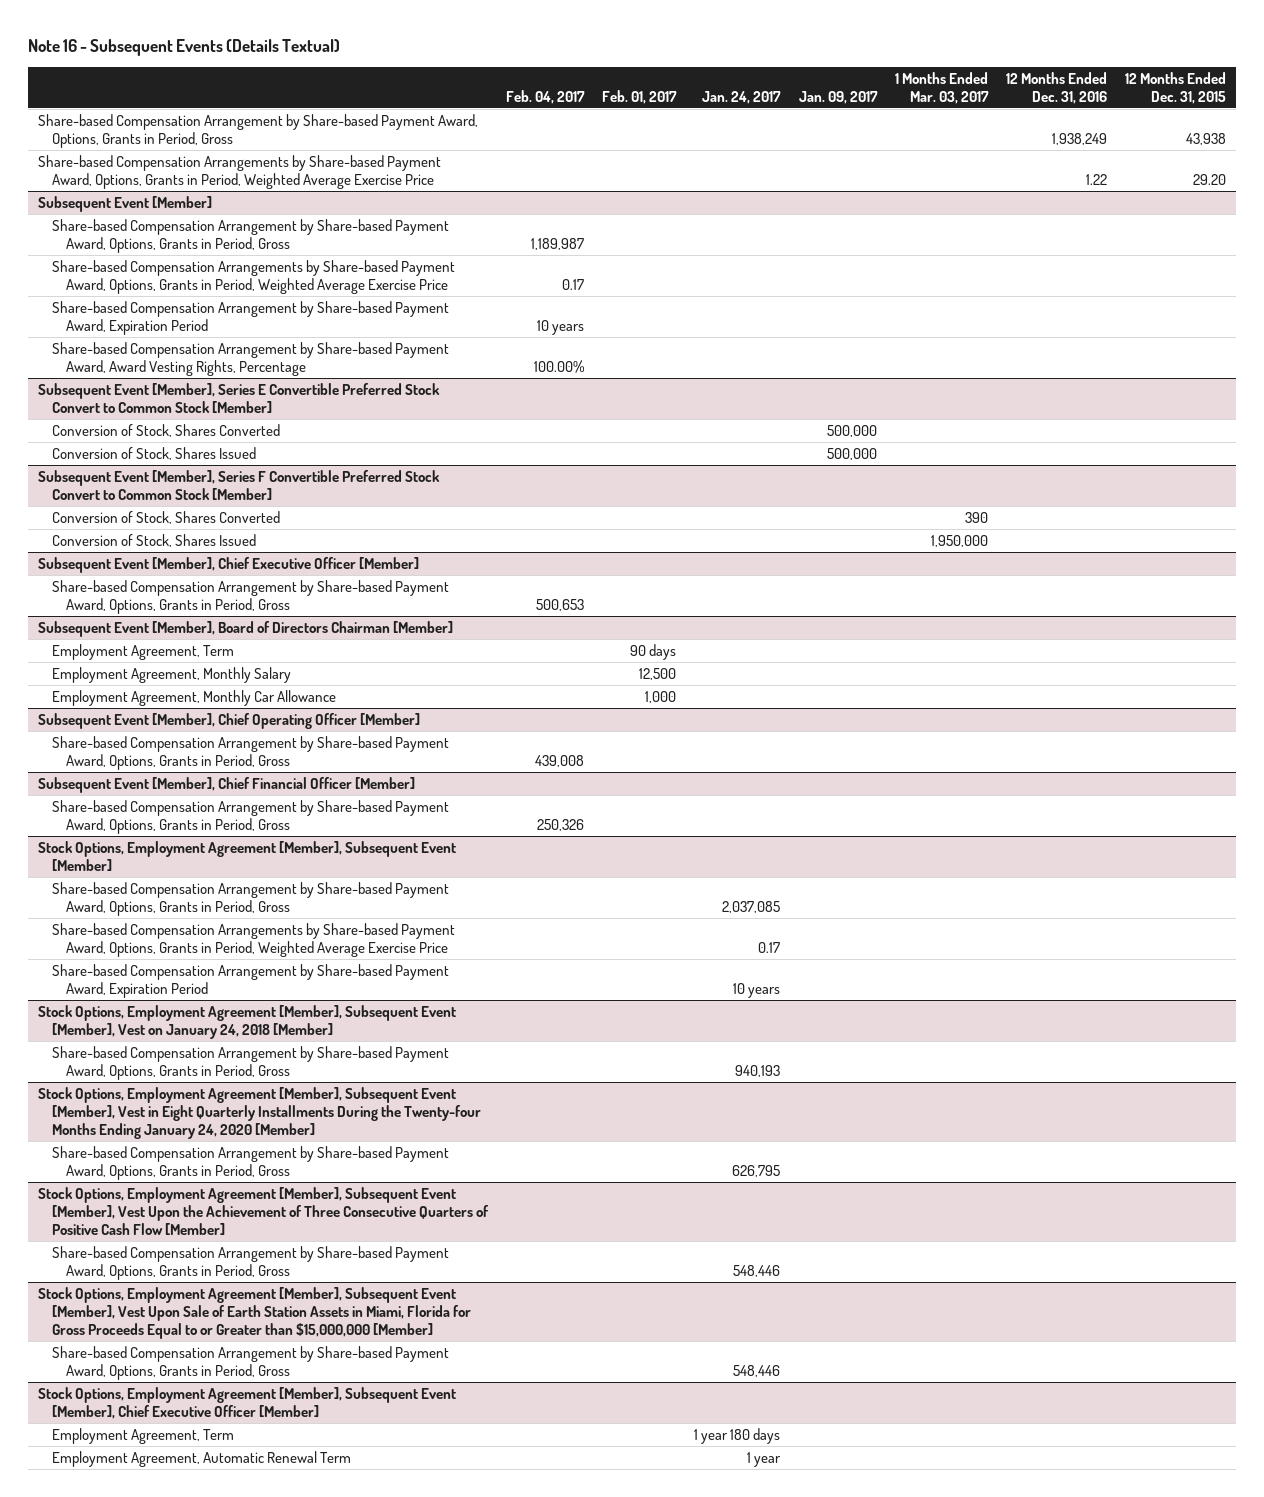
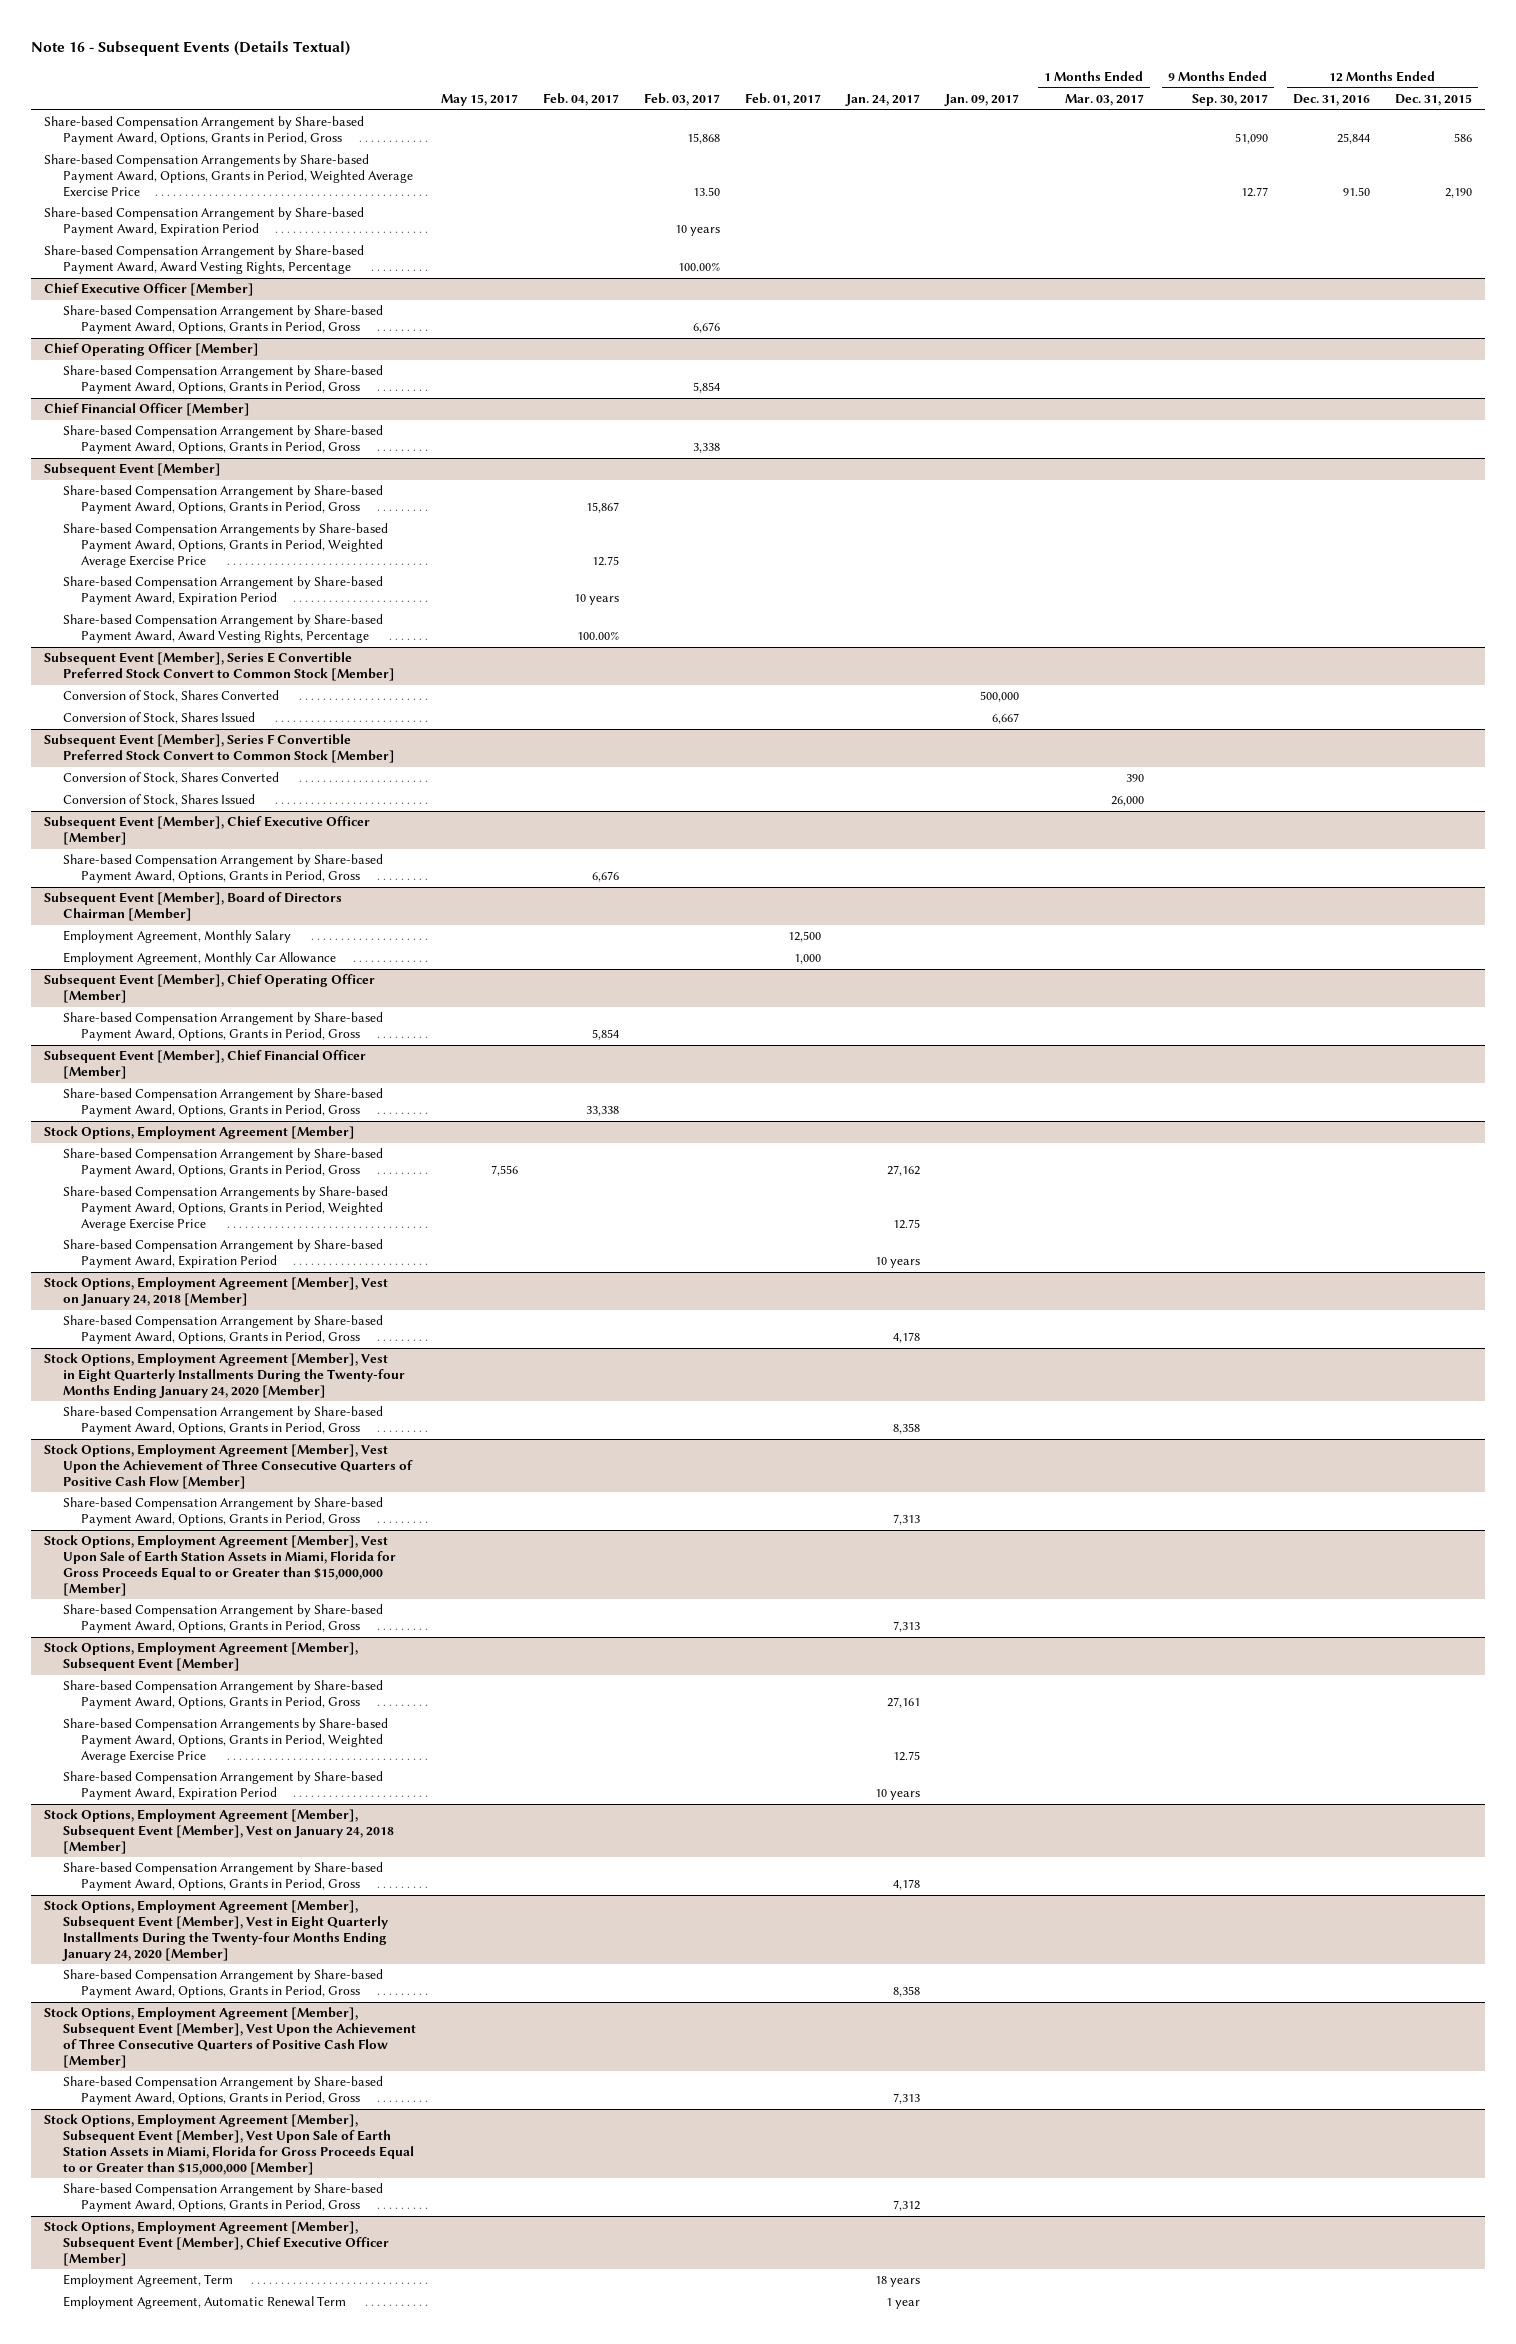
- | Feb. 04, 2017 | Feb. 01, 2017 | Jan. 24, 2017 | Jan. 09, 2017 | 1 Months Ended Mar. 03, 2017 | 12 Months Ended Dec. 31, 2016 | 12 Months Ended Dec. 31, 2015
+ | May 15, 2017 | Feb. 04, 2017 | Feb. 03, 2017 | Feb. 01, 2017 | Jan. 24, 2017 | Jan. 09, 2017 | 1 Months Ended Mar. 03, 2017 | 9 Months Ended Sep. 30, 2017 | 12 Months Ended Dec. 31, 2016 | 12 Months Ended Dec. 31, 2015
- Share-based Compensation Arrangement by Share-based Payment Award, Options, Grants in Period, Gross | | | | | | 1,938,249 | 43,938
- Share-based Compensation Arrangements by Share-based Payment Award, Options, Grants in Period, Weighted Average Exercise Price | | | | | | 1.22 | 29.20
+ Share-based Compensation Arrangement by Share-based Payment Award, Options, Grants in Period, Gross | | | 15,868 | | | | | 51,090 | 25,844 | 586
+ Share-based Compensation Arrangements by Share-based Payment Award, Options, Grants in Period, Weighted Average Exercise Price | | | 13.50 | | | | | 12.77 | 91.50 | 2,190
+ Share-based Compensation Arrangement by Share-based Payment Award, Expiration Period | | | 10 years | | | | | | |
+ Share-based Compensation Arrangement by Share-based Payment Award, Award Vesting Rights, Percentage | | | 100.00% | | | | | | |
+ Chief Executive Officer [Member]
+ Share-based Compensation Arrangement by Share-based Payment Award, Options, Grants in Period, Gross | | | 6,676 | | | | | | |
+ Chief Operating Officer [Member]
+ Share-based Compensation Arrangement by Share-based Payment Award, Options, Grants in Period, Gross | | | 5,854 | | | | | | |
+ Chief Financial Officer [Member]
+ Share-based Compensation Arrangement by Share-based Payment Award, Options, Grants in Period, Gross | | | 3,338 | | | | | | |
@ Subsequent Event [Member]
- Share-based Compensation Arrangement by Share-based Payment Award, Options, Grants in Period, Gross | 1,189,987 | | | | | |
- Share-based Compensation Arrangements by Share-based Payment Award, Options, Grants in Period, Weighted Average Exercise Price | 0.17 | | | | | |
+ Share-based Compensation Arrangement by Share-based Payment Award, Options, Grants in Period, Gross | | 15,867 | | | | | | | |
+ Share-based Compensation Arrangements by Share-based Payment Award, Options, Grants in Period, Weighted Average Exercise Price | | 12.75 | | | | | | | |
@ Subsequent Event [Member], Series E Convertible Preferred Stock Convert to Common Stock [Member]
- Conversion of Stock, Shares Issued | | | | 500,000 | | |
+ Conversion of Stock, Shares Issued | | | | | | 6,667 | | | |
@ Subsequent Event [Member], Series F Convertible Preferred Stock Convert to Common Stock [Member]
- Conversion of Stock, Shares Issued | | | | | 1,950,000 | |
+ Conversion of Stock, Shares Issued | | | | | | | 26,000 | | |
@ Subsequent Event [Member], Chief Executive Officer [Member]
- Share-based Compensation Arrangement by Share-based Payment Award, Options, Grants in Period, Gross | 500,653 | | | | | |
+ Share-based Compensation Arrangement by Share-based Payment Award, Options, Grants in Period, Gross | | 6,676 | | | | | | | |
@ Subsequent Event [Member], Board of Directors Chairman [Member]
- Employment Agreement, Term | | 90 days | | | | |
@ Subsequent Event [Member], Chief Operating Officer [Member]
- Share-based Compensation Arrangement by Share-based Payment Award, Options, Grants in Period, Gross | 439,008 | | | | | |
+ Share-based Compensation Arrangement by Share-based Payment Award, Options, Grants in Period, Gross | | 5,854 | | | | | | | |
@ Subsequent Event [Member], Chief Financial Officer [Member]
- Share-based Compensation Arrangement by Share-based Payment Award, Options, Grants in Period, Gross | 250,326 | | | | | |
+ Share-based Compensation Arrangement by Share-based Payment Award, Options, Grants in Period, Gross | | 33,338 | | | | | | | |
+ Stock Options, Employment Agreement [Member]
+ Share-based Compensation Arrangement by Share-based Payment Award, Options, Grants in Period, Gross | 7,556 | | | | 27,162 | | | | |
+ Share-based Compensation Arrangements by Share-based Payment Award, Options, Grants in Period, Weighted Average Exercise Price | | | | | 12.75 | | | | |
+ Share-based Compensation Arrangement by Share-based Payment Award, Expiration Period | | | | | 10 years | | | | |
+ Stock Options, Employment Agreement [Member], Vest on January 24, 2018 [Member]
+ Share-based Compensation Arrangement by Share-based Payment Award, Options, Grants in Period, Gross | | | | | 4,178 | | | | |
+ Stock Options, Employment Agreement [Member], Vest in Eight Quarterly Installments During the Twenty-four Months Ending January 24, 2020 [Member]
+ Share-based Compensation Arrangement by Share-based Payment Award, Options, Grants in Period, Gross | | | | | 8,358 | | | | |
+ Stock Options, Employment Agreement [Member], Vest Upon the Achievement of Three Consecutive Quarters of Positive Cash Flow [Member]
+ Share-based Compensation Arrangement by Share-based Payment Award, Options, Grants in Period, Gross | | | | | 7,313 | | | | |
+ Stock Options, Employment Agreement [Member], Vest Upon Sale of Earth Station Assets in Miami, Florida for Gross Proceeds Equal to or Greater than $15,000,000 [Member]
+ Share-based Compensation Arrangement by Share-based Payment Award, Options, Grants in Period, Gross | | | | | 7,313 | | | | |
@ Stock Options, Employment Agreement [Member], Subsequent Event [Member]
- Share-based Compensation Arrangement by Share-based Payment Award, Options, Grants in Period, Gross | | | 2,037,085 | | | |
- Share-based Compensation Arrangements by Share-based Payment Award, Options, Grants in Period, Weighted Average Exercise Price | | | 0.17 | | | |
+ Share-based Compensation Arrangement by Share-based Payment Award, Options, Grants in Period, Gross | | | | | 27,161 | | | | |
+ Share-based Compensation Arrangements by Share-based Payment Award, Options, Grants in Period, Weighted Average Exercise Price | | | | | 12.75 | | | | |
@ Stock Options, Employment Agreement [Member], Subsequent Event [Member], Vest on January 24, 2018 [Member]
- Share-based Compensation Arrangement by Share-based Payment Award, Options, Grants in Period, Gross | | | 940,193 | | | |
+ Share-based Compensation Arrangement by Share-based Payment Award, Options, Grants in Period, Gross | | | | | 4,178 | | | | |
@ Stock Options, Employment Agreement [Member], Subsequent Event [Member], Vest in Eight Quarterly Installments During the Twenty-four Months Ending January 24, 2020 [Member]
- Share-based Compensation Arrangement by Share-based Payment Award, Options, Grants in Period, Gross | | | 626,795 | | | |
+ Share-based Compensation Arrangement by Share-based Payment Award, Options, Grants in Period, Gross | | | | | 8,358 | | | | |
@ Stock Options, Employment Agreement [Member], Subsequent Event [Member], Vest Upon the Achievement of Three Consecutive Quarters of Positive Cash Flow [Member]
- Share-based Compensation Arrangement by Share-based Payment Award, Options, Grants in Period, Gross | | | 548,446 | | | |
+ Share-based Compensation Arrangement by Share-based Payment Award, Options, Grants in Period, Gross | | | | | 7,313 | | | | |
@ Stock Options, Employment Agreement [Member], Subsequent Event [Member], Vest Upon Sale of Earth Station Assets in Miami, Florida for Gross Proceeds Equal to or Greater than $15,000,000 [Member]
- Share-based Compensation Arrangement by Share-based Payment Award, Options, Grants in Period, Gross | | | 548,446 | | | |
+ Share-based Compensation Arrangement by Share-based Payment Award, Options, Grants in Period, Gross | | | | | 7,312 | | | | |
@ Stock Options, Employment Agreement [Member], Subsequent Event [Member], Chief Executive Officer [Member]
- Employment Agreement, Term | | | 1 year 180 days | | | |
+ Employment Agreement, Term | | | | | 18 years | | | | |

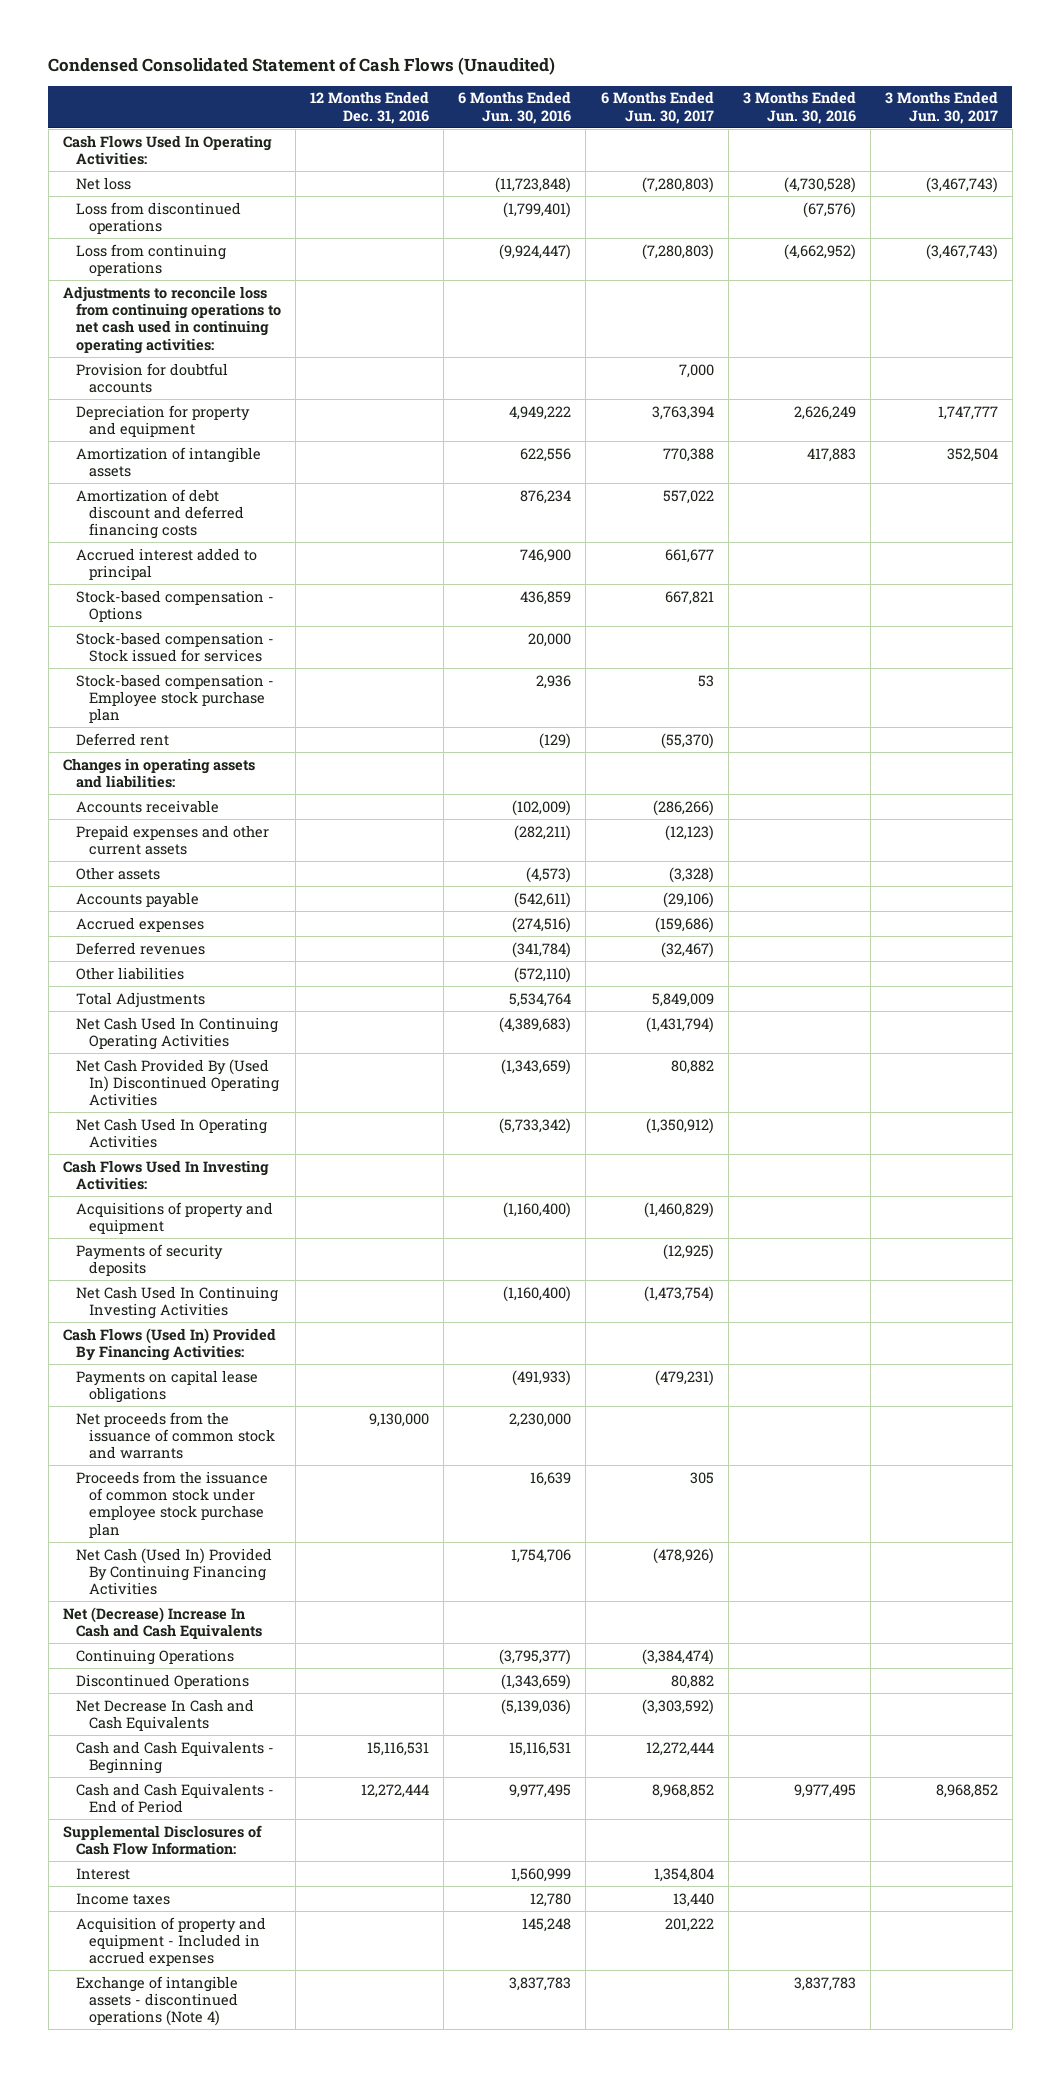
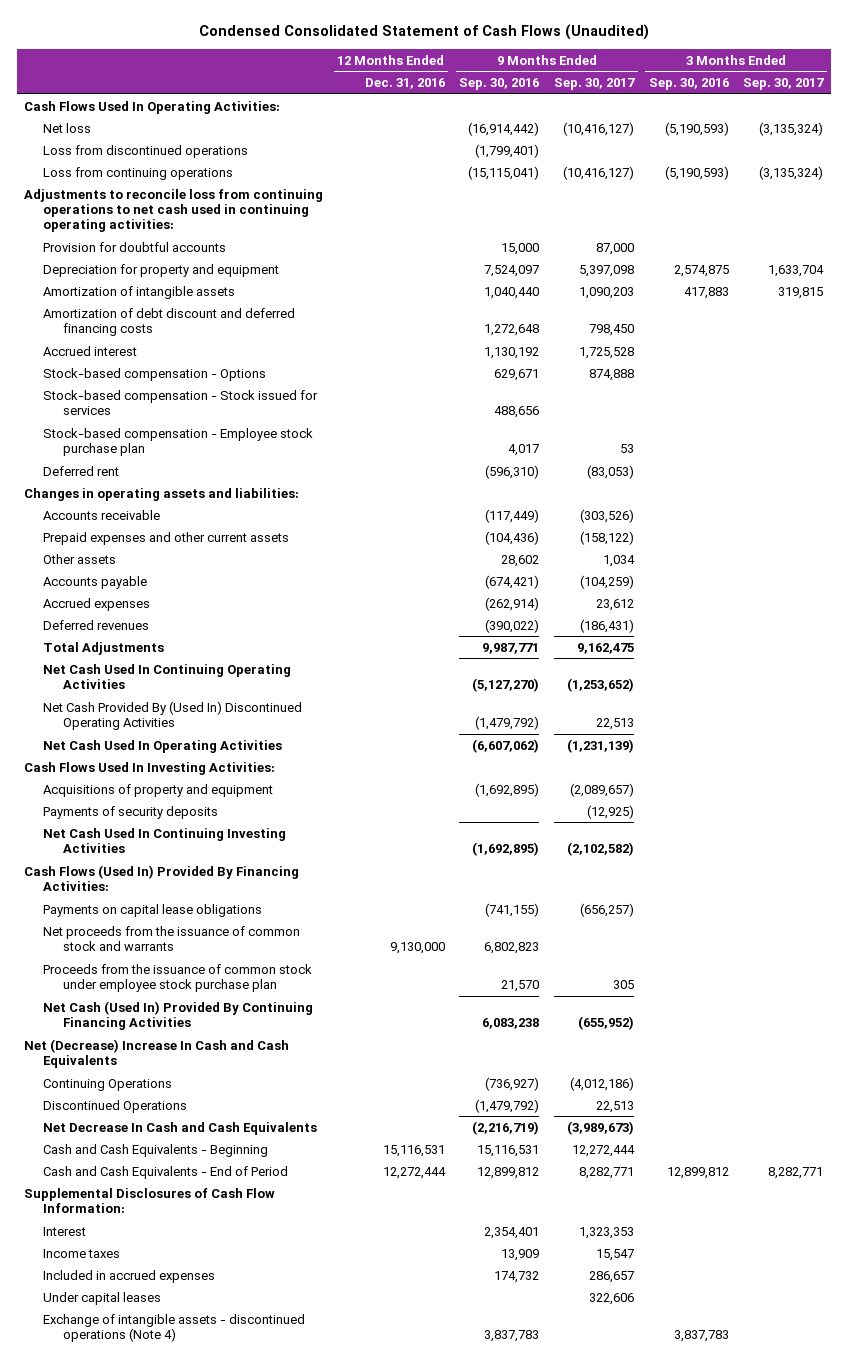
- | 12 Months Ended Dec. 31, 2016 | 6 Months Ended Jun. 30, 2016 | 6 Months Ended Jun. 30, 2017 | 3 Months Ended Jun. 30, 2016 | 3 Months Ended Jun. 30, 2017
+ | 12 Months Ended Dec. 31, 2016 | 9 Months Ended Sep. 30, 2016 | 9 Months Ended Sep. 30, 2017 | 3 Months Ended Sep. 30, 2016 | 3 Months Ended Sep. 30, 2017
- Accrued interest added to principal | | 746,900 | 661,677 | |
+ Accrued interest | | 1,130,192 | 1,725,528 | |
- Other liabilities | | (572,110) | | |
- Acquisition of property and equipment - Included in accrued expenses | | 145,248 | 201,222 | |
+ Included in accrued expenses | | 174,732 | 286,657 | |
+ Under capital leases | | | 322,606 | |

